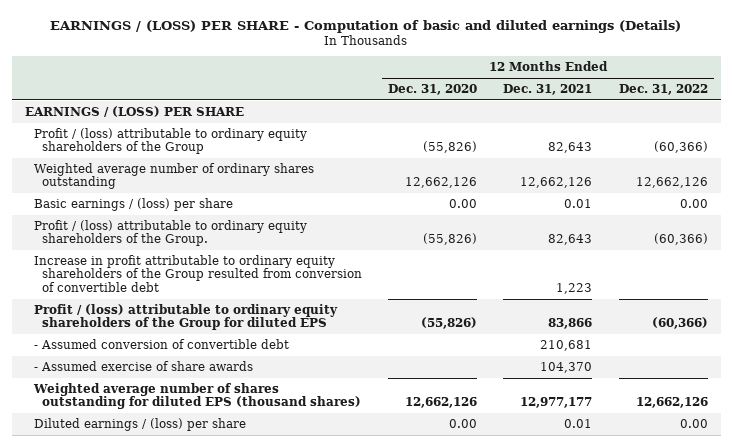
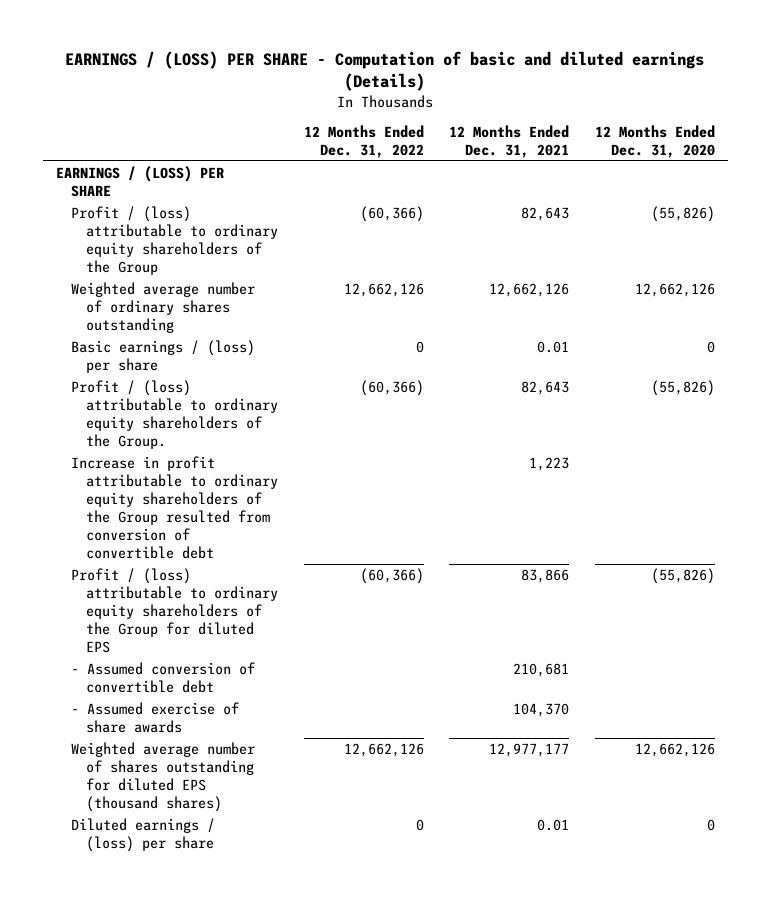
- | 12 Months Ended Dec. 31, 2020 | 12 Months Ended Dec. 31, 2021 | 12 Months Ended Dec. 31, 2022
+ | 12 Months Ended Dec. 31, 2022 | 12 Months Ended Dec. 31, 2021 | 12 Months Ended Dec. 31, 2020
- Basic earnings / (loss) per share | 0.00 | 0.01 | 0.00
+ Basic earnings / (loss) per share | 0 | 0.01 | 0
- Diluted earnings / (loss) per share | 0.00 | 0.01 | 0.00
+ Diluted earnings / (loss) per share | 0 | 0.01 | 0

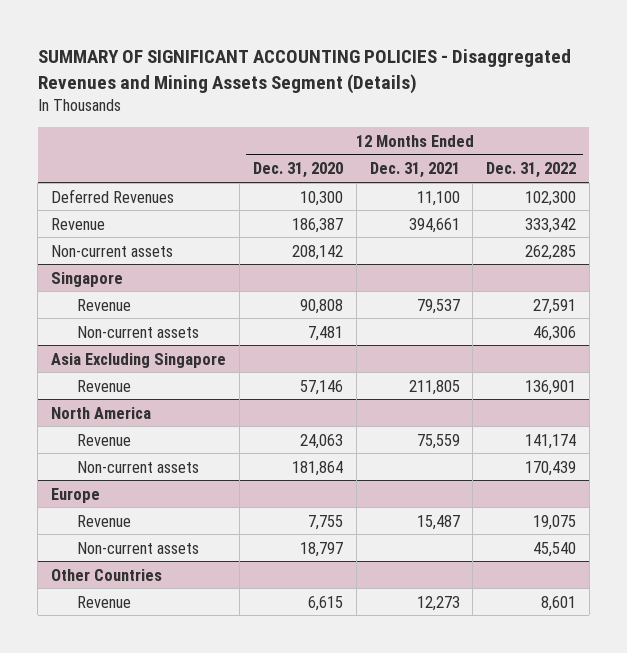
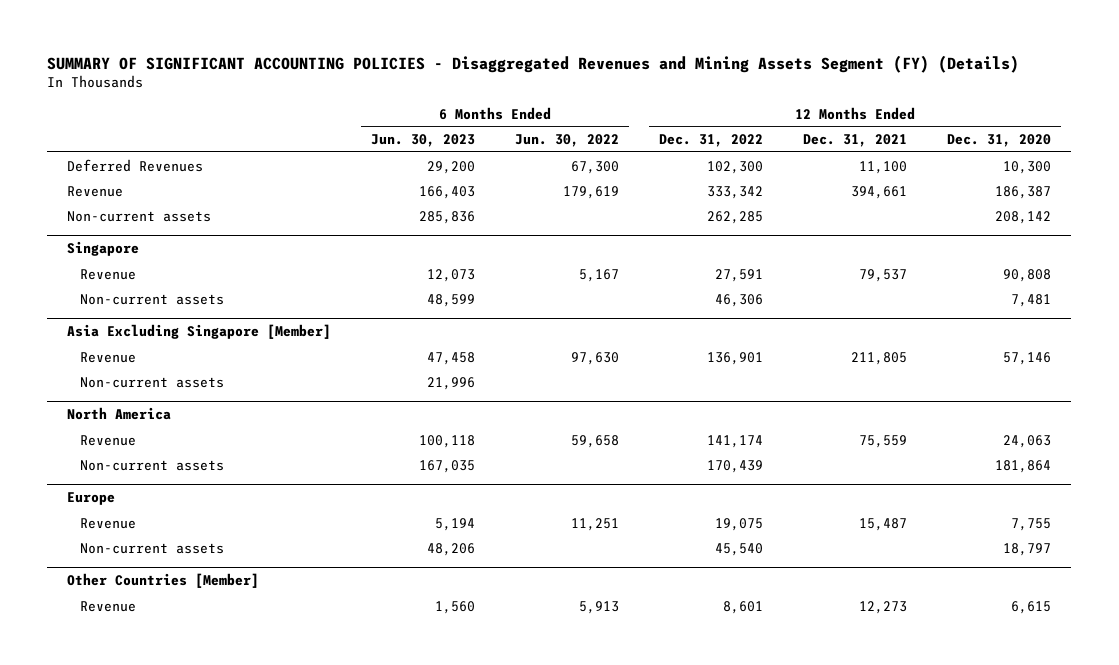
- SUMMARY OF SIGNIFICANT ACCOUNTING POLICIES - Disaggregated Revenues and Mining Assets Segment (Details)
+ SUMMARY OF SIGNIFICANT ACCOUNTING POLICIES - Disaggregated Revenues and Mining Assets Segment (FY) (Details)
- | 12 Months Ended Dec. 31, 2020 | 12 Months Ended Dec. 31, 2021 | 12 Months Ended Dec. 31, 2022
+ | 6 Months Ended Jun. 30, 2023 | 6 Months Ended Jun. 30, 2022 | 12 Months Ended Dec. 31, 2022 | 12 Months Ended Dec. 31, 2021 | 12 Months Ended Dec. 31, 2020
- Asia Excluding Singapore
+ Asia Excluding Singapore [Member]
+ Non-current assets | 21,996 | | | |
- Other Countries
+ Other Countries [Member]

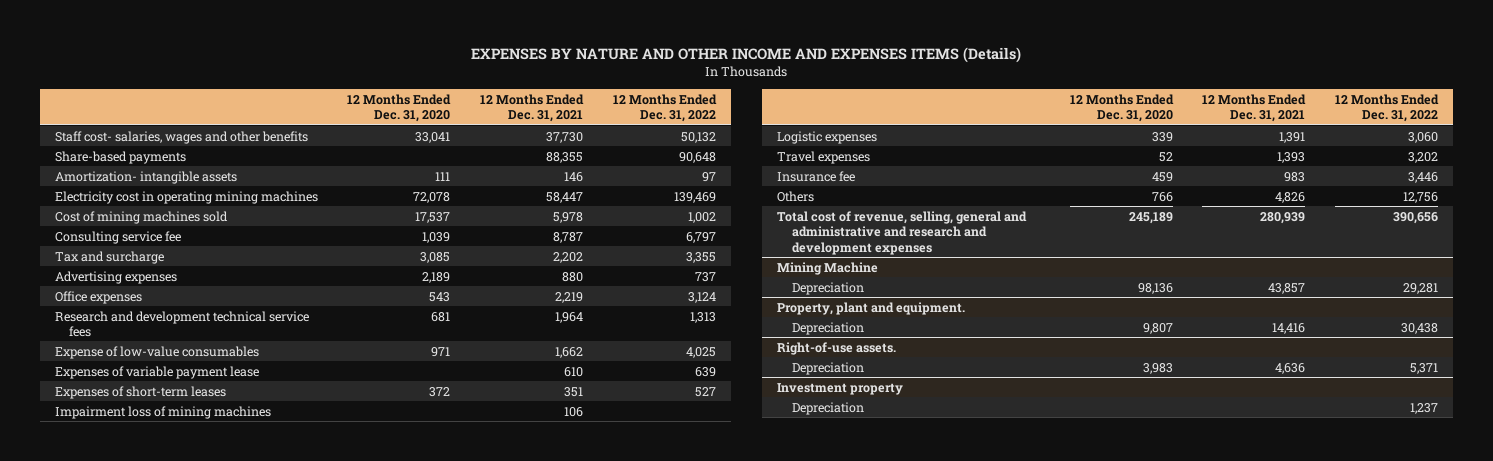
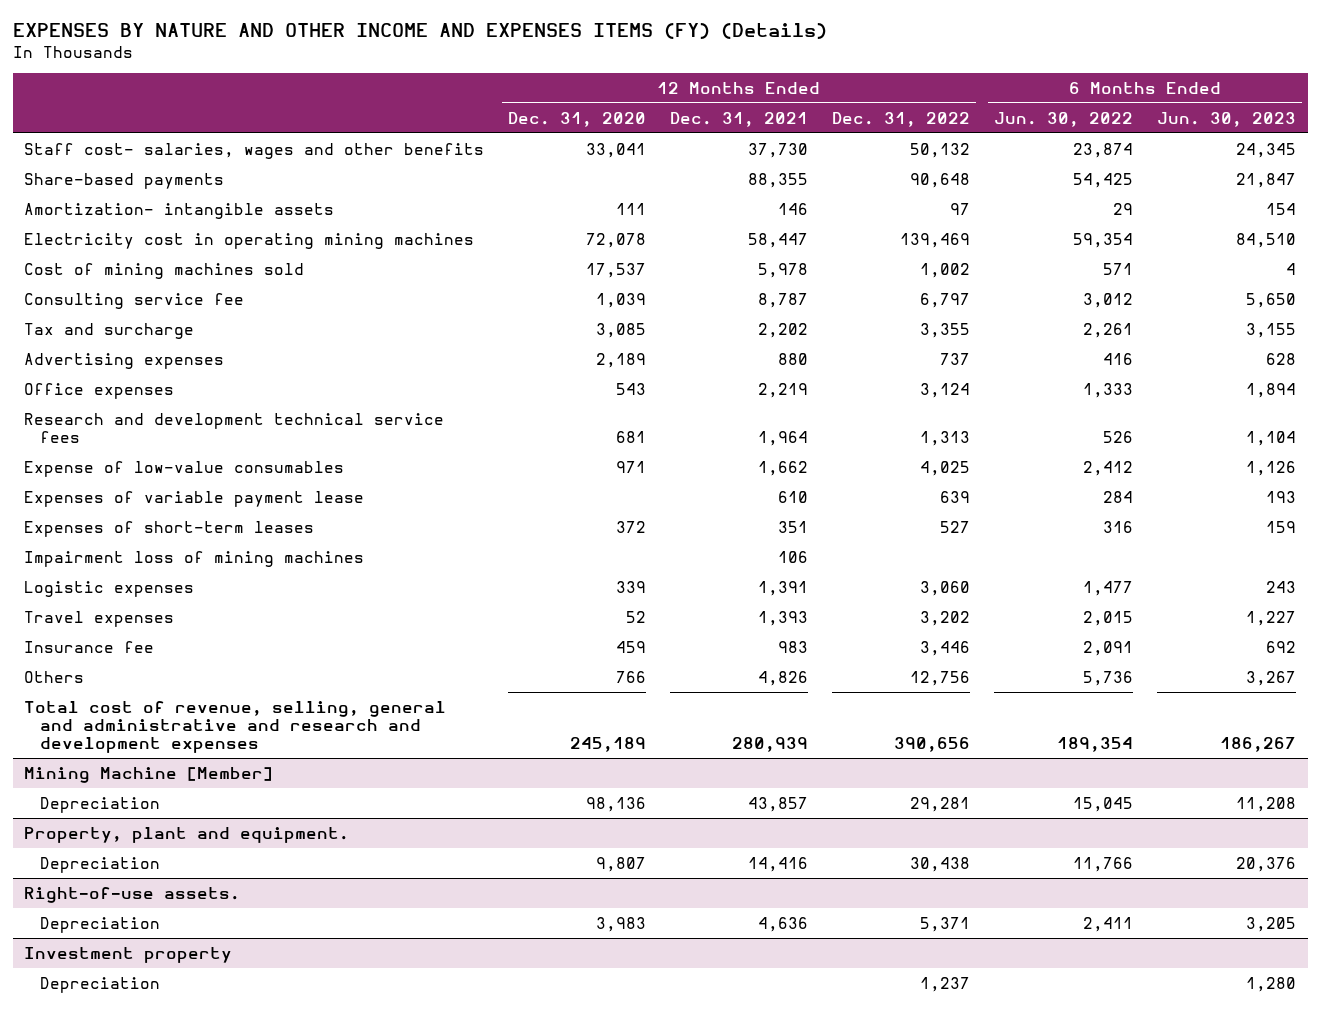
- EXPENSES BY NATURE AND OTHER INCOME AND EXPENSES ITEMS (Details)
+ EXPENSES BY NATURE AND OTHER INCOME AND EXPENSES ITEMS (FY) (Details)
- | 12 Months Ended Dec. 31, 2020 | 12 Months Ended Dec. 31, 2021 | 12 Months Ended Dec. 31, 2022
+ | 12 Months Ended Dec. 31, 2020 | 12 Months Ended Dec. 31, 2021 | 12 Months Ended Dec. 31, 2022 | 6 Months Ended Jun. 30, 2022 | 6 Months Ended Jun. 30, 2023
- Mining Machine
+ Mining Machine [Member]

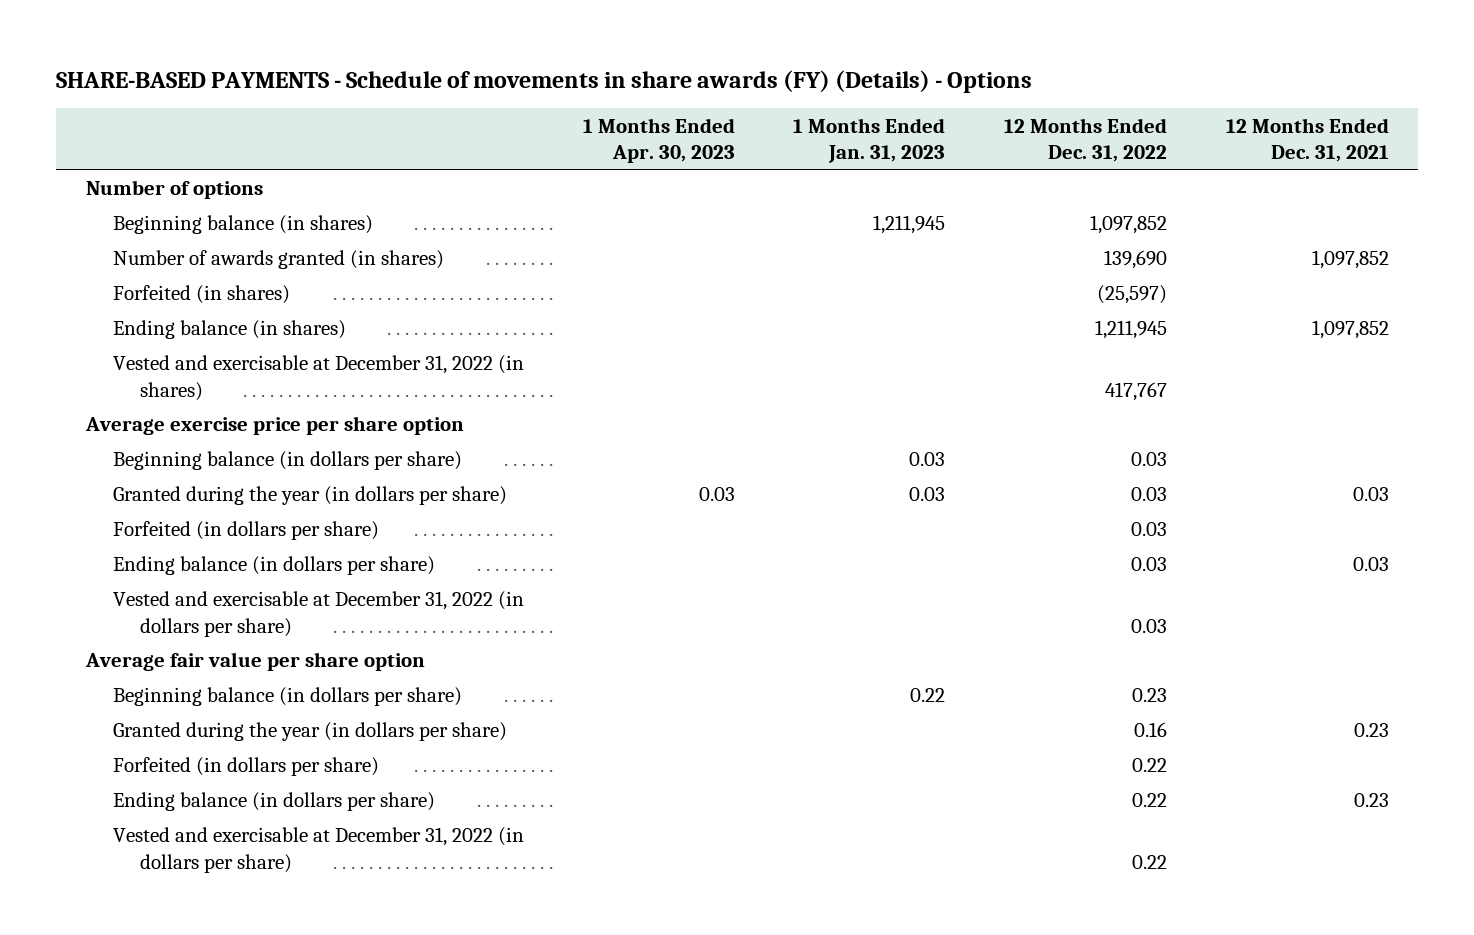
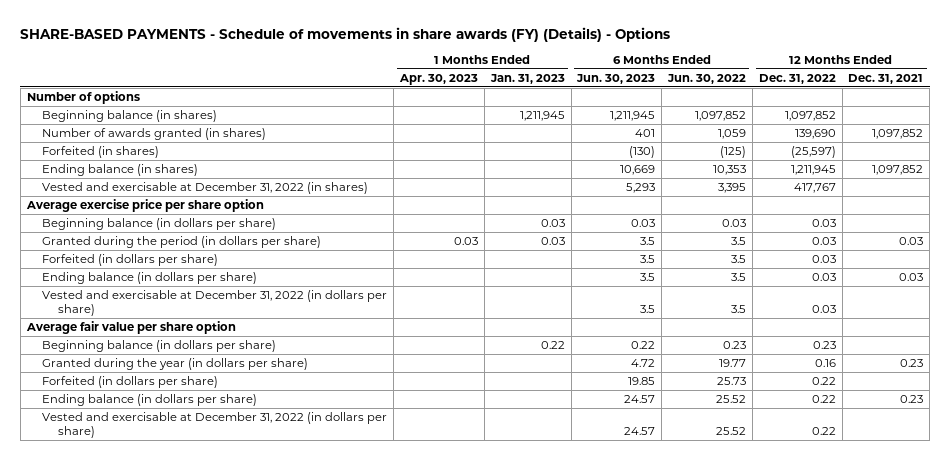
- | 1 Months Ended Apr. 30, 2023 | 1 Months Ended Jan. 31, 2023 | 12 Months Ended Dec. 31, 2022 | 12 Months Ended Dec. 31, 2021
+ | 1 Months Ended Apr. 30, 2023 | 1 Months Ended Jan. 31, 2023 | 6 Months Ended Jun. 30, 2023 | 6 Months Ended Jun. 30, 2022 | 12 Months Ended Dec. 31, 2022 | 12 Months Ended Dec. 31, 2021
- Granted during the year (in dollars per share) | 0.03 | 0.03 | 0.03 | 0.03
+ Granted during the period (in dollars per share) | 0.03 | 0.03 | 3.5 | 3.5 | 0.03 | 0.03

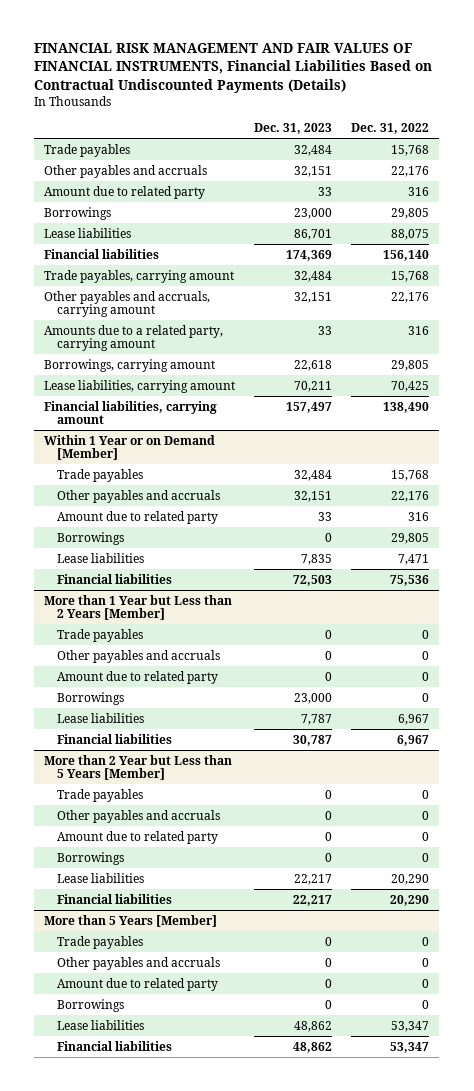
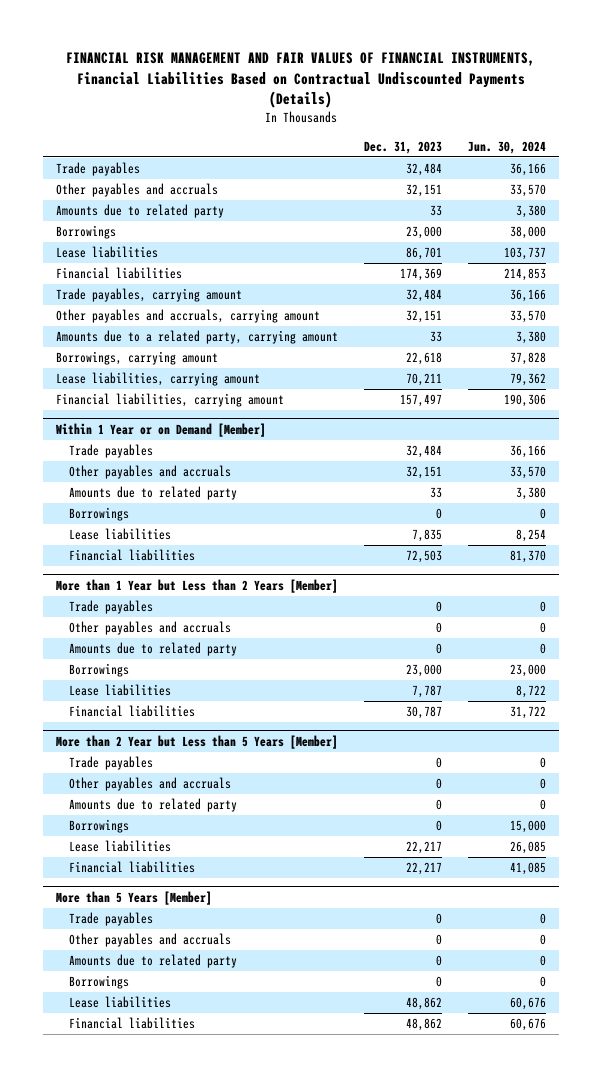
- | Dec. 31, 2023 | Dec. 31, 2022
+ | Dec. 31, 2023 | Jun. 30, 2024
- Amount due to related party | 33 | 316
+ Amounts due to related party | 33 | 3,380
@ Within 1 Year or on Demand [Member]
- Amount due to related party | 33 | 316
+ Amounts due to related party | 33 | 3,380
@ More than 1 Year but Less than 2 Years [Member]
- Amount due to related party | 0 | 0
+ Amounts due to related party | 0 | 0
@ More than 2 Year but Less than 5 Years [Member]
- Amount due to related party | 0 | 0
+ Amounts due to related party | 0 | 0
@ More than 5 Years [Member]
- Amount due to related party | 0 | 0
+ Amounts due to related party | 0 | 0

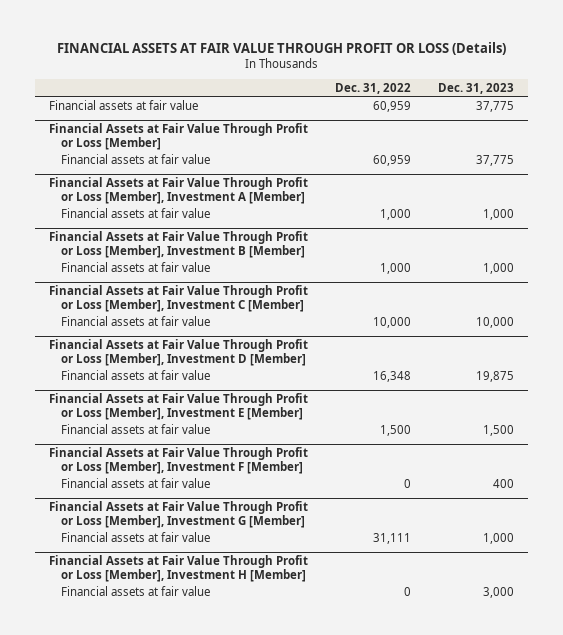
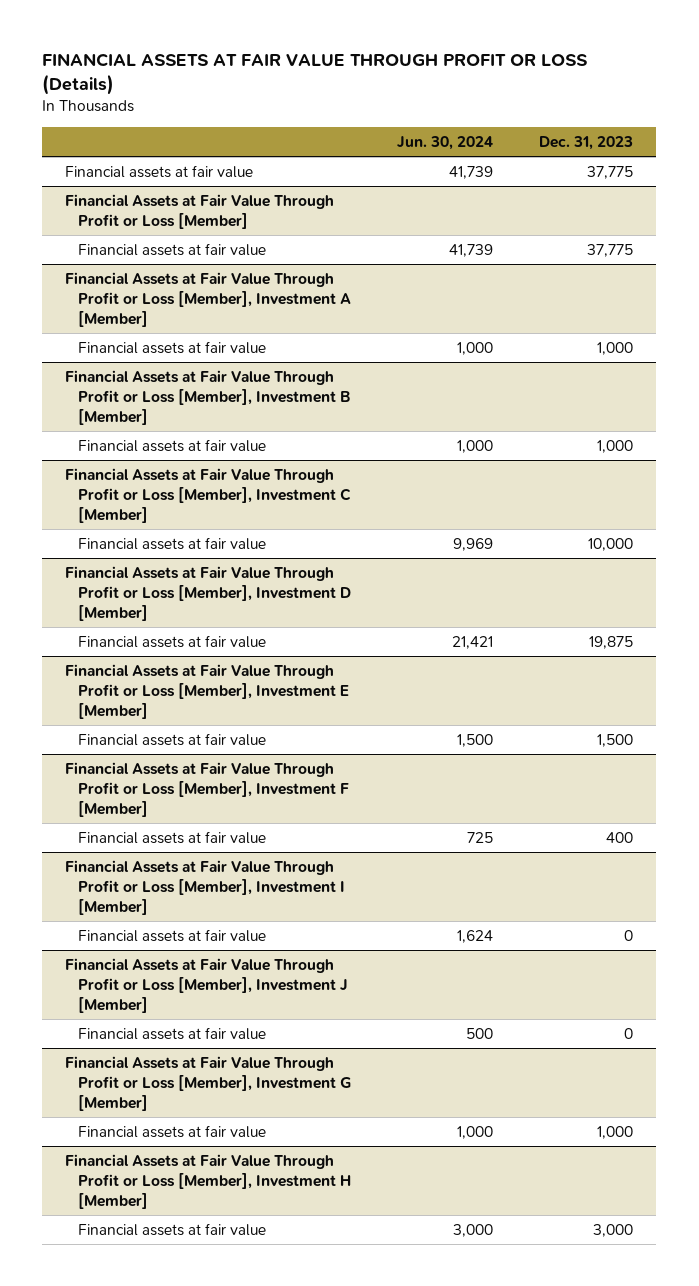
- | Dec. 31, 2022 | Dec. 31, 2023
+ | Jun. 30, 2024 | Dec. 31, 2023
+ Financial Assets at Fair Value Through Profit or Loss [Member], Investment I [Member]
+ Financial assets at fair value | 1,624 | 0
+ Financial Assets at Fair Value Through Profit or Loss [Member], Investment J [Member]
+ Financial assets at fair value | 500 | 0

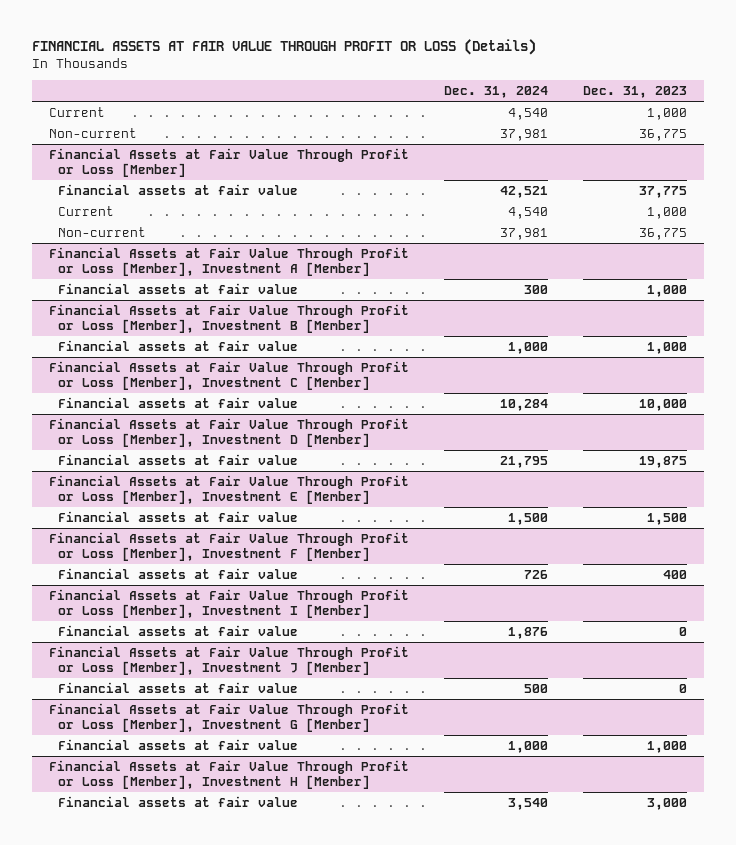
- | Jun. 30, 2024 | Dec. 31, 2023
+ | Dec. 31, 2024 | Dec. 31, 2023
- Financial assets at fair value | 41,739 | 37,775
+ Current | 4,540 | 1,000
+ Non-current | 37,981 | 36,775
@ Financial Assets at Fair Value Through Profit or Loss [Member]
+ Current | 4,540 | 1,000
+ Non-current | 37,981 | 36,775

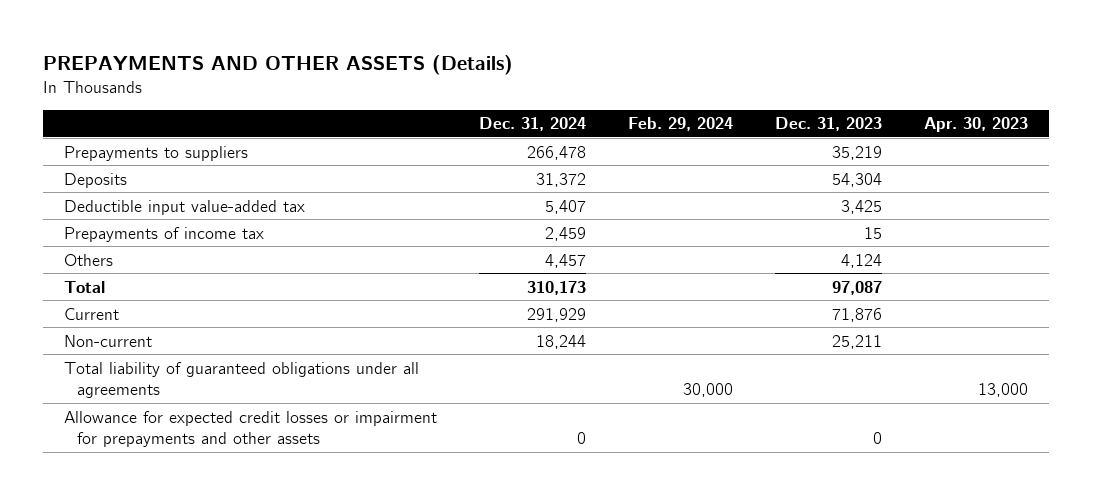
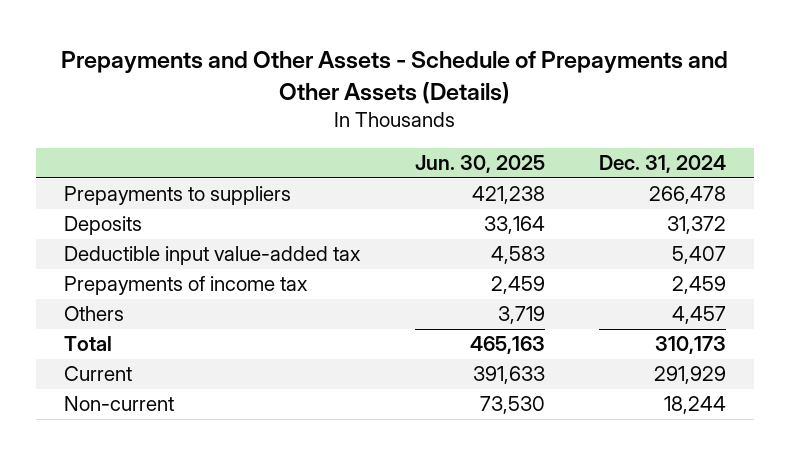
- PREPAYMENTS AND OTHER ASSETS (Details)
+ Prepayments and Other Assets - Schedule of Prepayments and Other Assets (Details)
- | Dec. 31, 2024 | Feb. 29, 2024 | Dec. 31, 2023 | Apr. 30, 2023
+ | Jun. 30, 2025 | Dec. 31, 2024
- Total liability of guaranteed obligations under all agreements | | 30,000 | | 13,000
- Allowance for expected credit losses or impairment for prepayments and other assets | 0 | | 0 |

